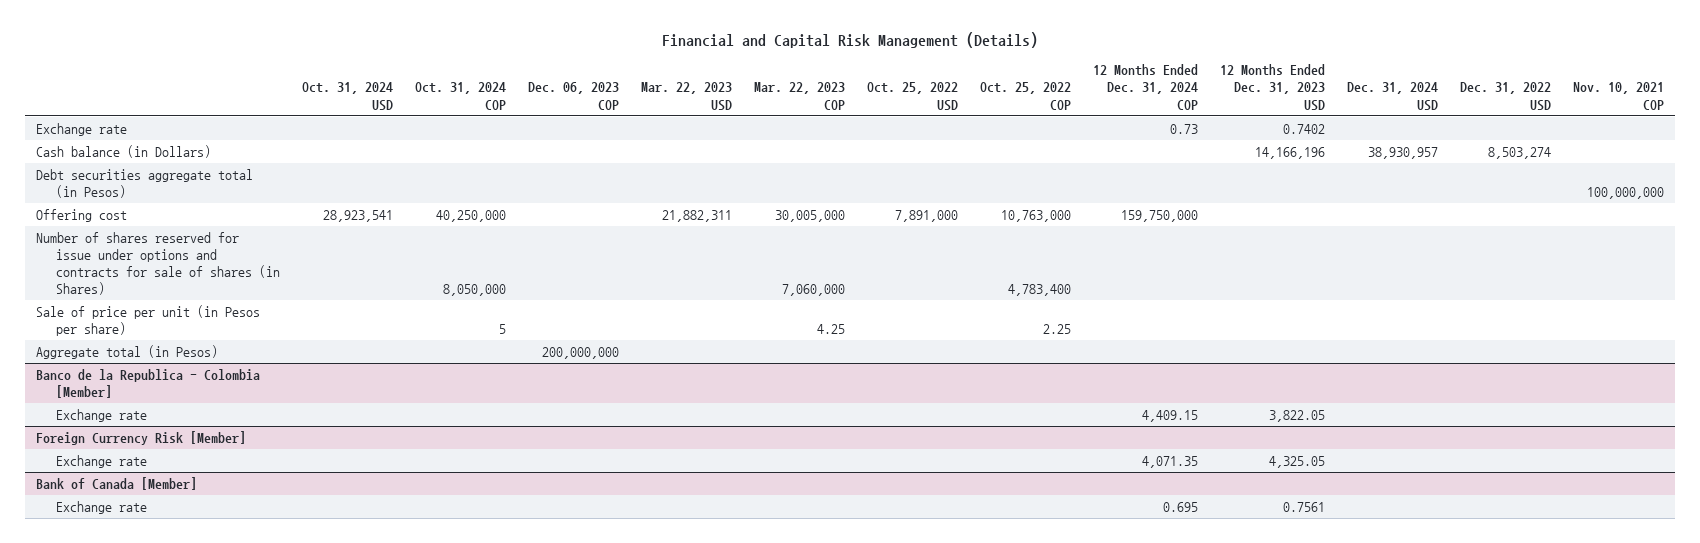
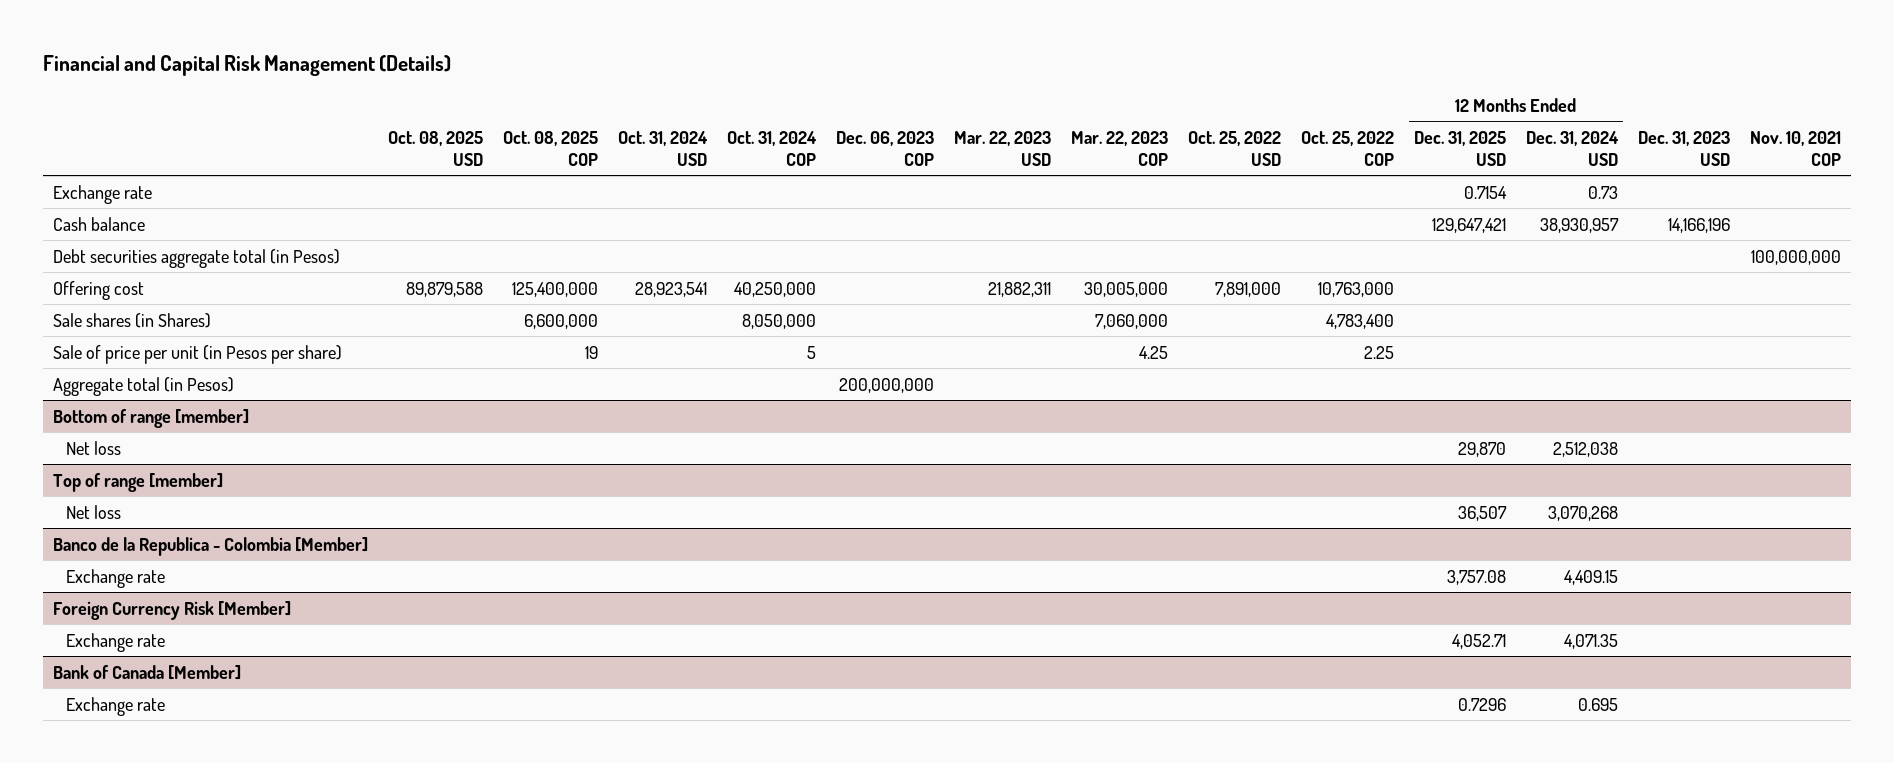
- | Oct. 31, 2024 USD | Oct. 31, 2024 COP | Dec. 06, 2023 COP | Mar. 22, 2023 USD | Mar. 22, 2023 COP | Oct. 25, 2022 USD | Oct. 25, 2022 COP | 12 Months Ended Dec. 31, 2024 COP | 12 Months Ended Dec. 31, 2023 USD | Dec. 31, 2024 USD | Dec. 31, 2022 USD | Nov. 10, 2021 COP
+ | Oct. 08, 2025 USD | Oct. 08, 2025 COP | Oct. 31, 2024 USD | Oct. 31, 2024 COP | Dec. 06, 2023 COP | Mar. 22, 2023 USD | Mar. 22, 2023 COP | Oct. 25, 2022 USD | Oct. 25, 2022 COP | 12 Months Ended Dec. 31, 2025 USD | 12 Months Ended Dec. 31, 2024 USD | Dec. 31, 2023 USD | Nov. 10, 2021 COP
- Cash balance (in Dollars) | | | | | | | | | 14,166,196 | 38,930,957 | 8,503,274 |
+ Cash balance | | | | | | | | | | 129,647,421 | 38,930,957 | 14,166,196 |
- Number of shares reserved for issue under options and contracts for sale of shares (in Shares) | | 8,050,000 | | | 7,060,000 | | 4,783,400 | | | | |
+ Sale shares (in Shares) | | 6,600,000 | | 8,050,000 | | | 7,060,000 | | 4,783,400 | | | |
+ Bottom of range [member]
+ Net loss | | | | | | | | | | 29,870 | 2,512,038 | |
+ Top of range [member]
+ Net loss | | | | | | | | | | 36,507 | 3,070,268 | |

